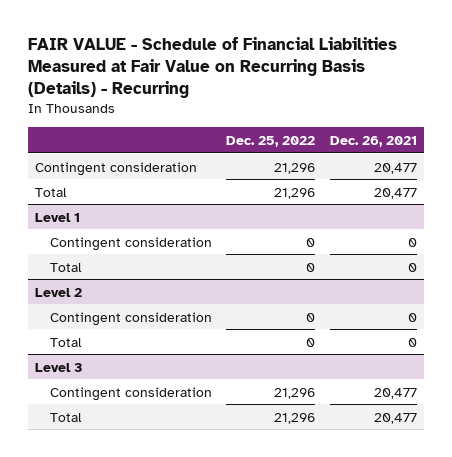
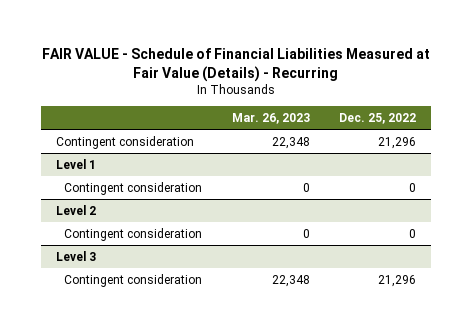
- FAIR VALUE - Schedule of Financial Liabilities Measured at Fair Value on Recurring Basis (Details) - Recurring
+ FAIR VALUE - Schedule of Financial Liabilities Measured at Fair Value (Details) - Recurring
- | Dec. 25, 2022 | Dec. 26, 2021
+ | Mar. 26, 2023 | Dec. 25, 2022
- Total | 21,296 | 20,477
@ Level 1
- Total | 0 | 0
@ Level 2
- Total | 0 | 0
@ Level 3
- Total | 21,296 | 20,477

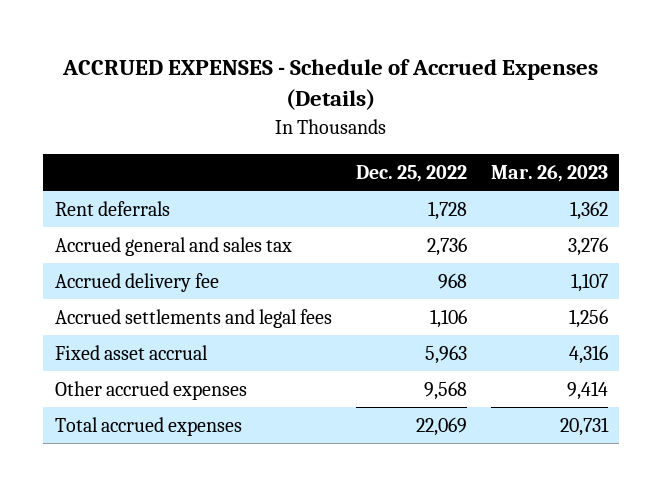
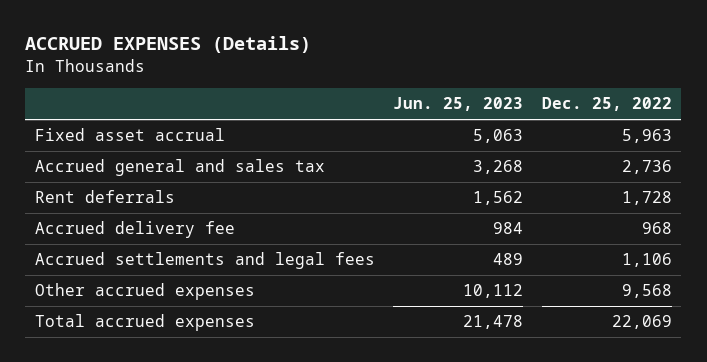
- ACCRUED EXPENSES - Schedule of Accrued Expenses (Details)
+ ACCRUED EXPENSES (Details)
- | Dec. 25, 2022 | Mar. 26, 2023
+ | Jun. 25, 2023 | Dec. 25, 2022
moved up: Fixed asset accrual | 5,063 | 5,963
moved down: Rent deferrals | 1,562 | 1,728

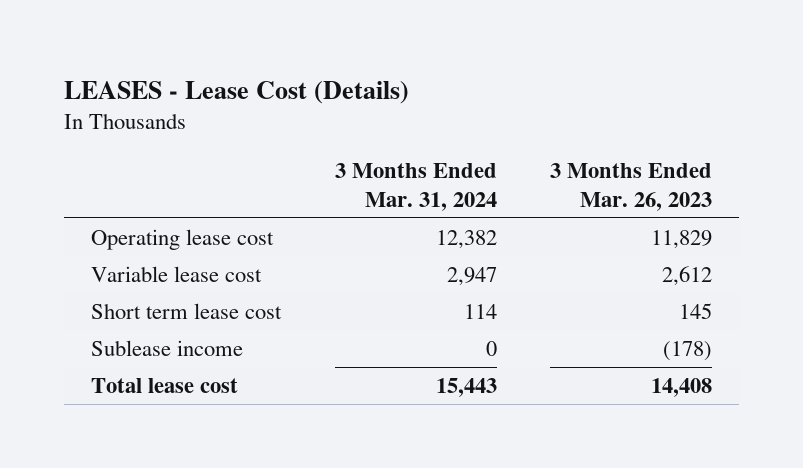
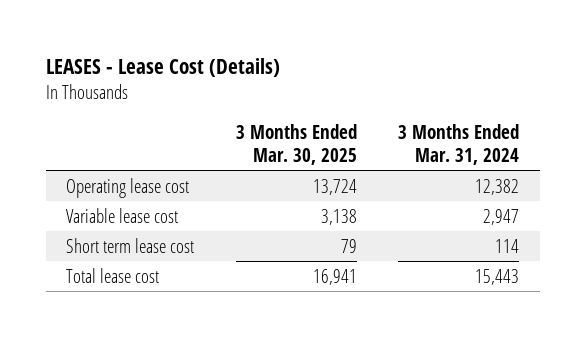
- | 3 Months Ended Mar. 31, 2024 | 3 Months Ended Mar. 26, 2023
+ | 3 Months Ended Mar. 30, 2025 | 3 Months Ended Mar. 31, 2024
- Sublease income | 0 | (178)

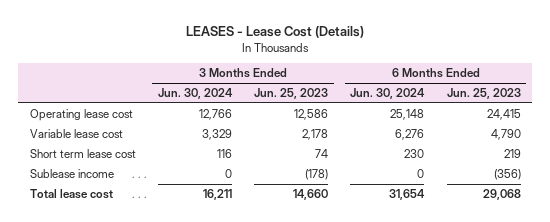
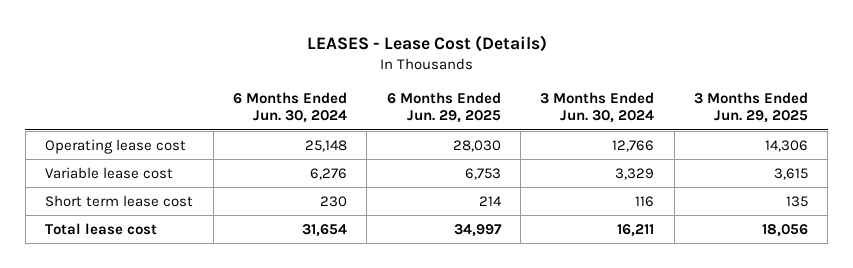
- | 3 Months Ended Jun. 30, 2024 | 3 Months Ended Jun. 25, 2023 | 6 Months Ended Jun. 30, 2024 | 6 Months Ended Jun. 25, 2023
+ | 6 Months Ended Jun. 30, 2024 | 6 Months Ended Jun. 29, 2025 | 3 Months Ended Jun. 30, 2024 | 3 Months Ended Jun. 29, 2025
- Sublease income | 0 | (178) | 0 | (356)

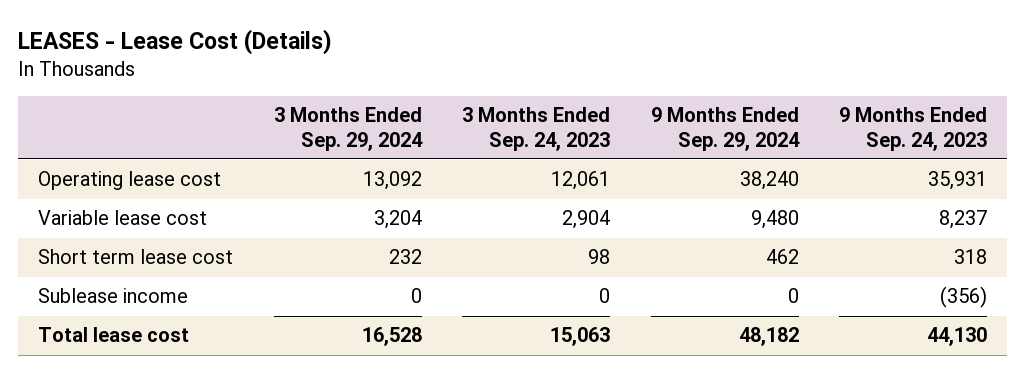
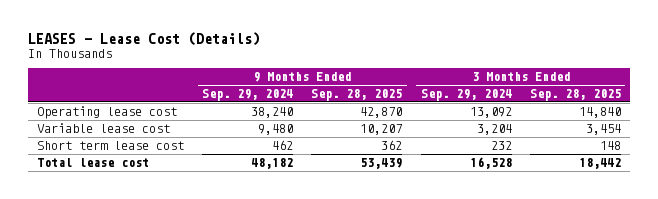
- | 3 Months Ended Sep. 29, 2024 | 3 Months Ended Sep. 24, 2023 | 9 Months Ended Sep. 29, 2024 | 9 Months Ended Sep. 24, 2023
+ | 9 Months Ended Sep. 29, 2024 | 9 Months Ended Sep. 28, 2025 | 3 Months Ended Sep. 29, 2024 | 3 Months Ended Sep. 28, 2025
- Sublease income | 0 | 0 | 0 | (356)

